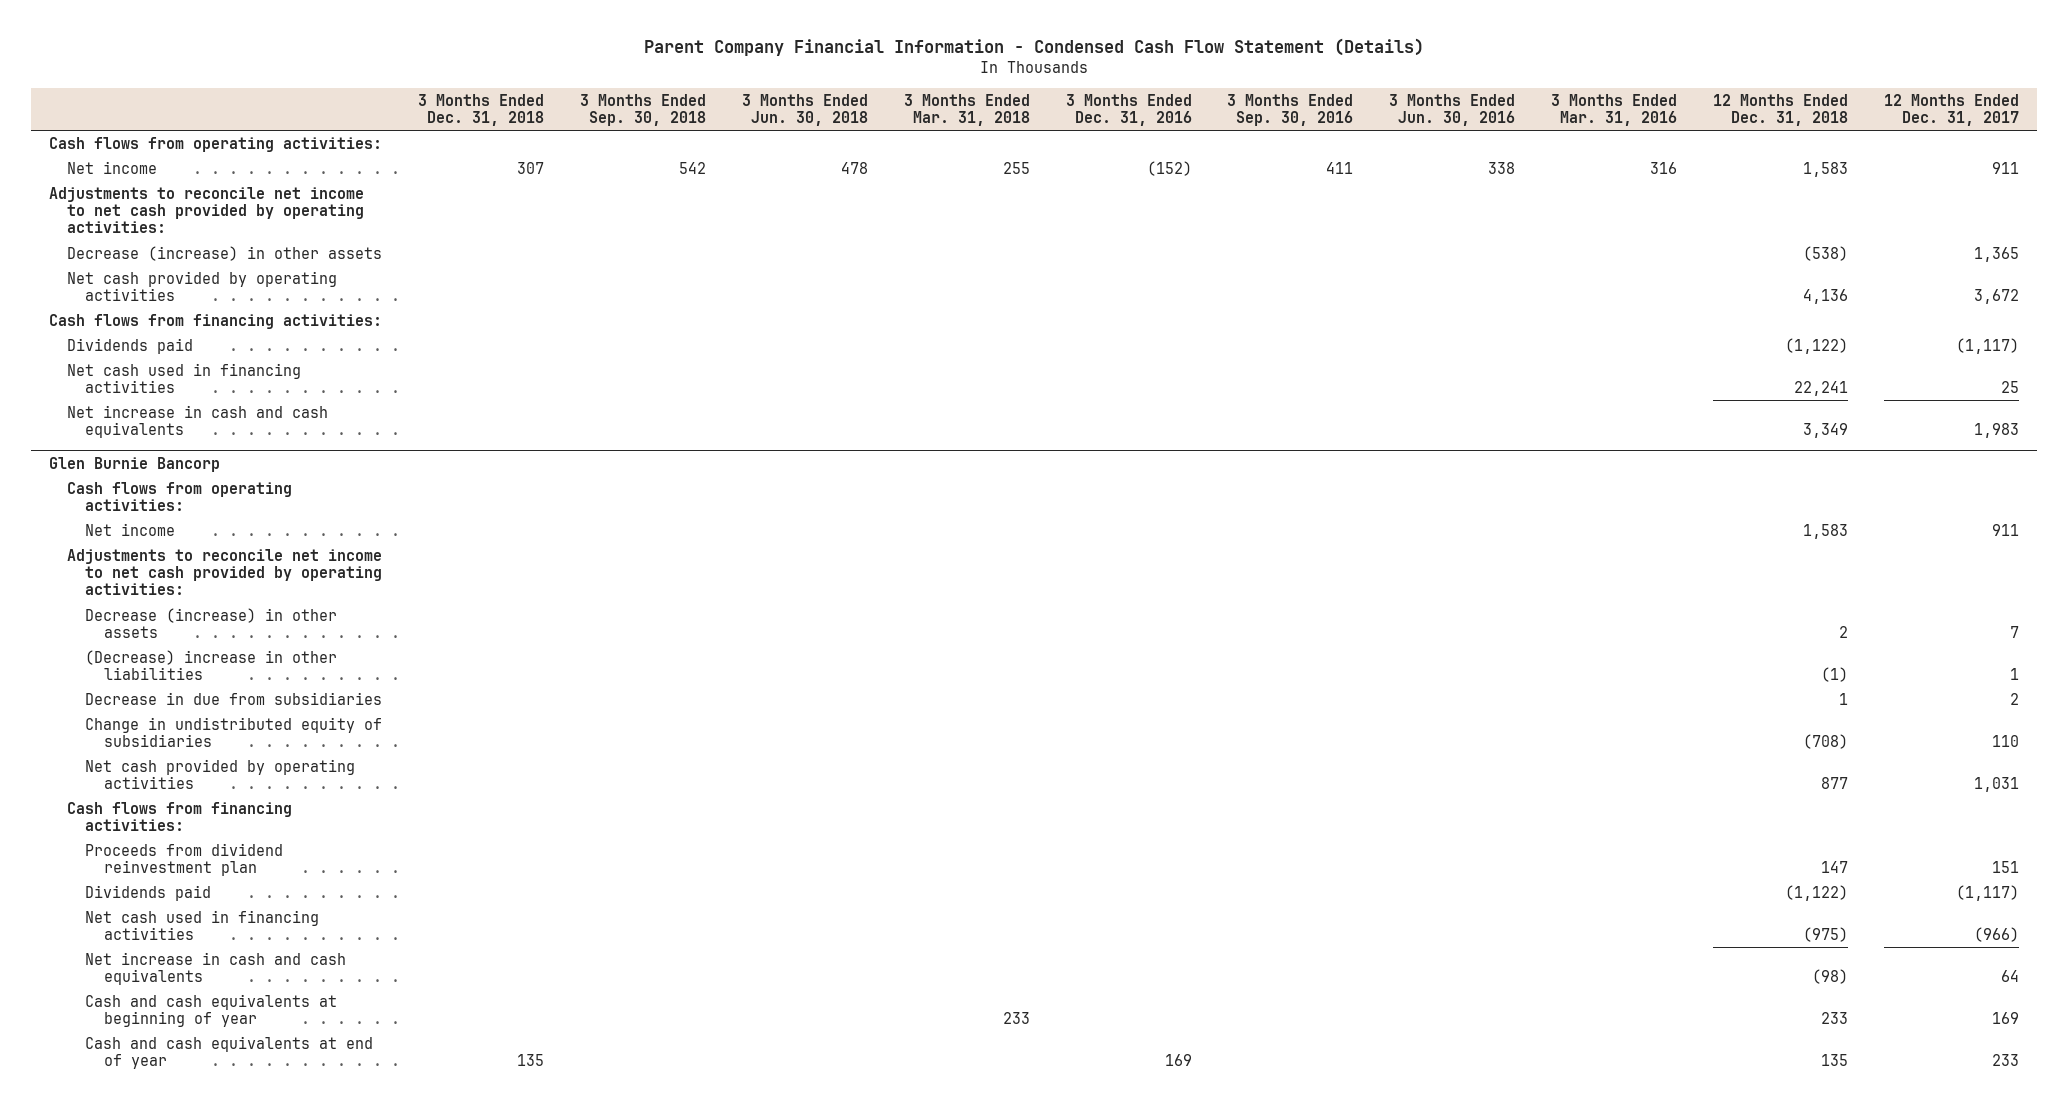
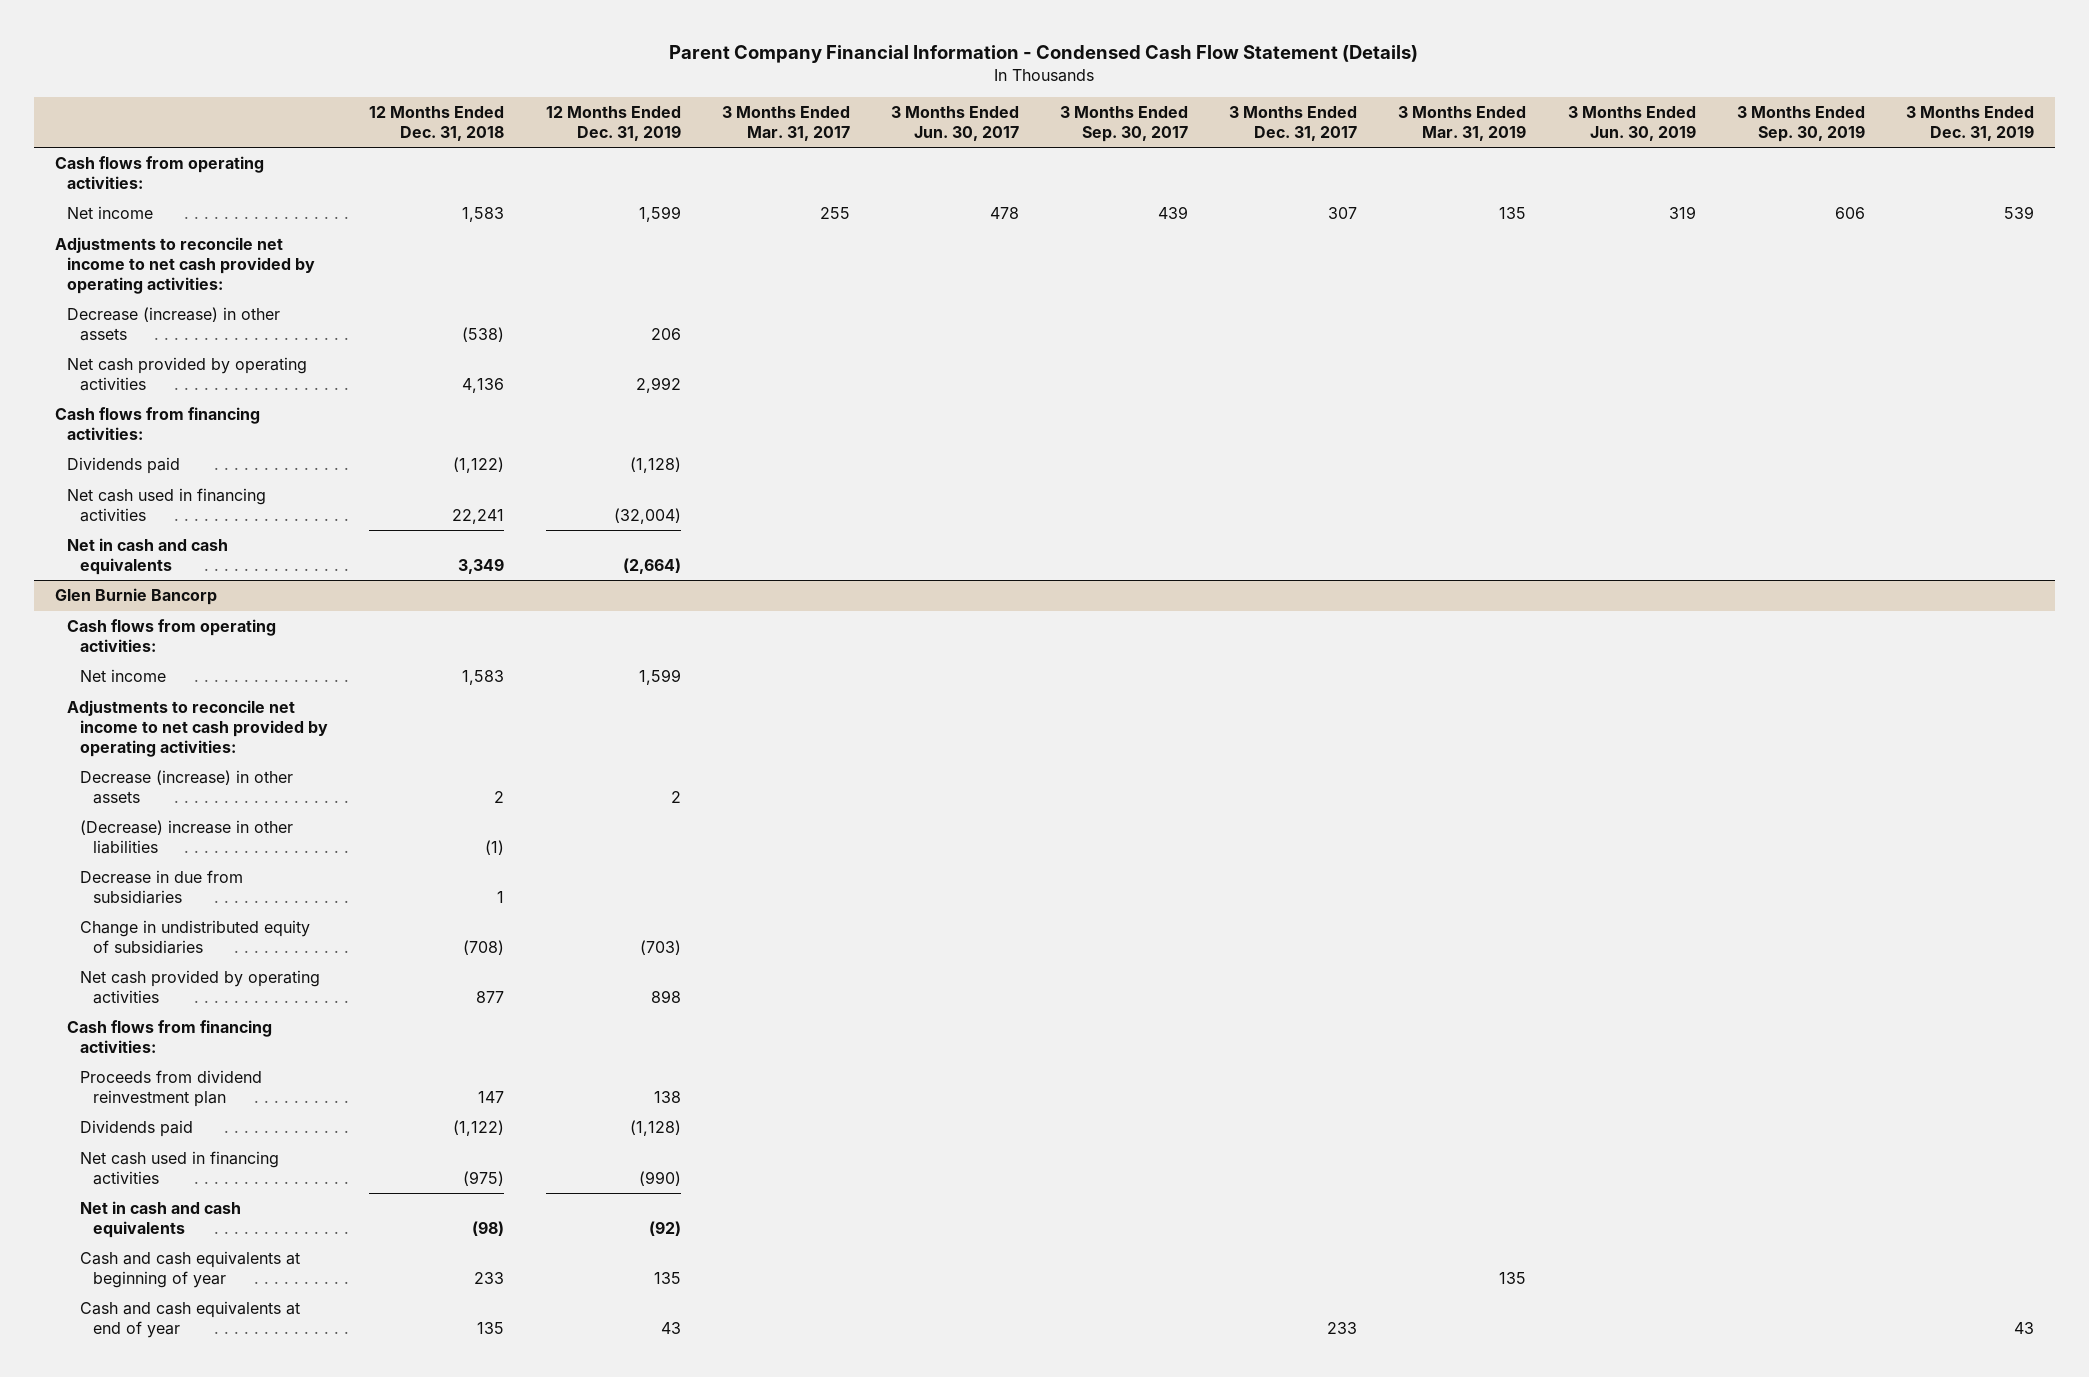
- | 3 Months Ended Dec. 31, 2018 | 3 Months Ended Sep. 30, 2018 | 3 Months Ended Jun. 30, 2018 | 3 Months Ended Mar. 31, 2018 | 3 Months Ended Dec. 31, 2016 | 3 Months Ended Sep. 30, 2016 | 3 Months Ended Jun. 30, 2016 | 3 Months Ended Mar. 31, 2016 | 12 Months Ended Dec. 31, 2018 | 12 Months Ended Dec. 31, 2017
+ | 12 Months Ended Dec. 31, 2018 | 12 Months Ended Dec. 31, 2019 | 3 Months Ended Mar. 31, 2017 | 3 Months Ended Jun. 30, 2017 | 3 Months Ended Sep. 30, 2017 | 3 Months Ended Dec. 31, 2017 | 3 Months Ended Mar. 31, 2019 | 3 Months Ended Jun. 30, 2019 | 3 Months Ended Sep. 30, 2019 | 3 Months Ended Dec. 31, 2019
- Net increase in cash and cash equivalents | | | | | | | | | 3,349 | 1,983
+ Net in cash and cash equivalents | 3,349 | (2,664) | | | | | | | |
@ Glen Burnie Bancorp
- Net increase in cash and cash equivalents | | | | | | | | | (98) | 64
+ Net in cash and cash equivalents | (98) | (92) | | | | | | | |

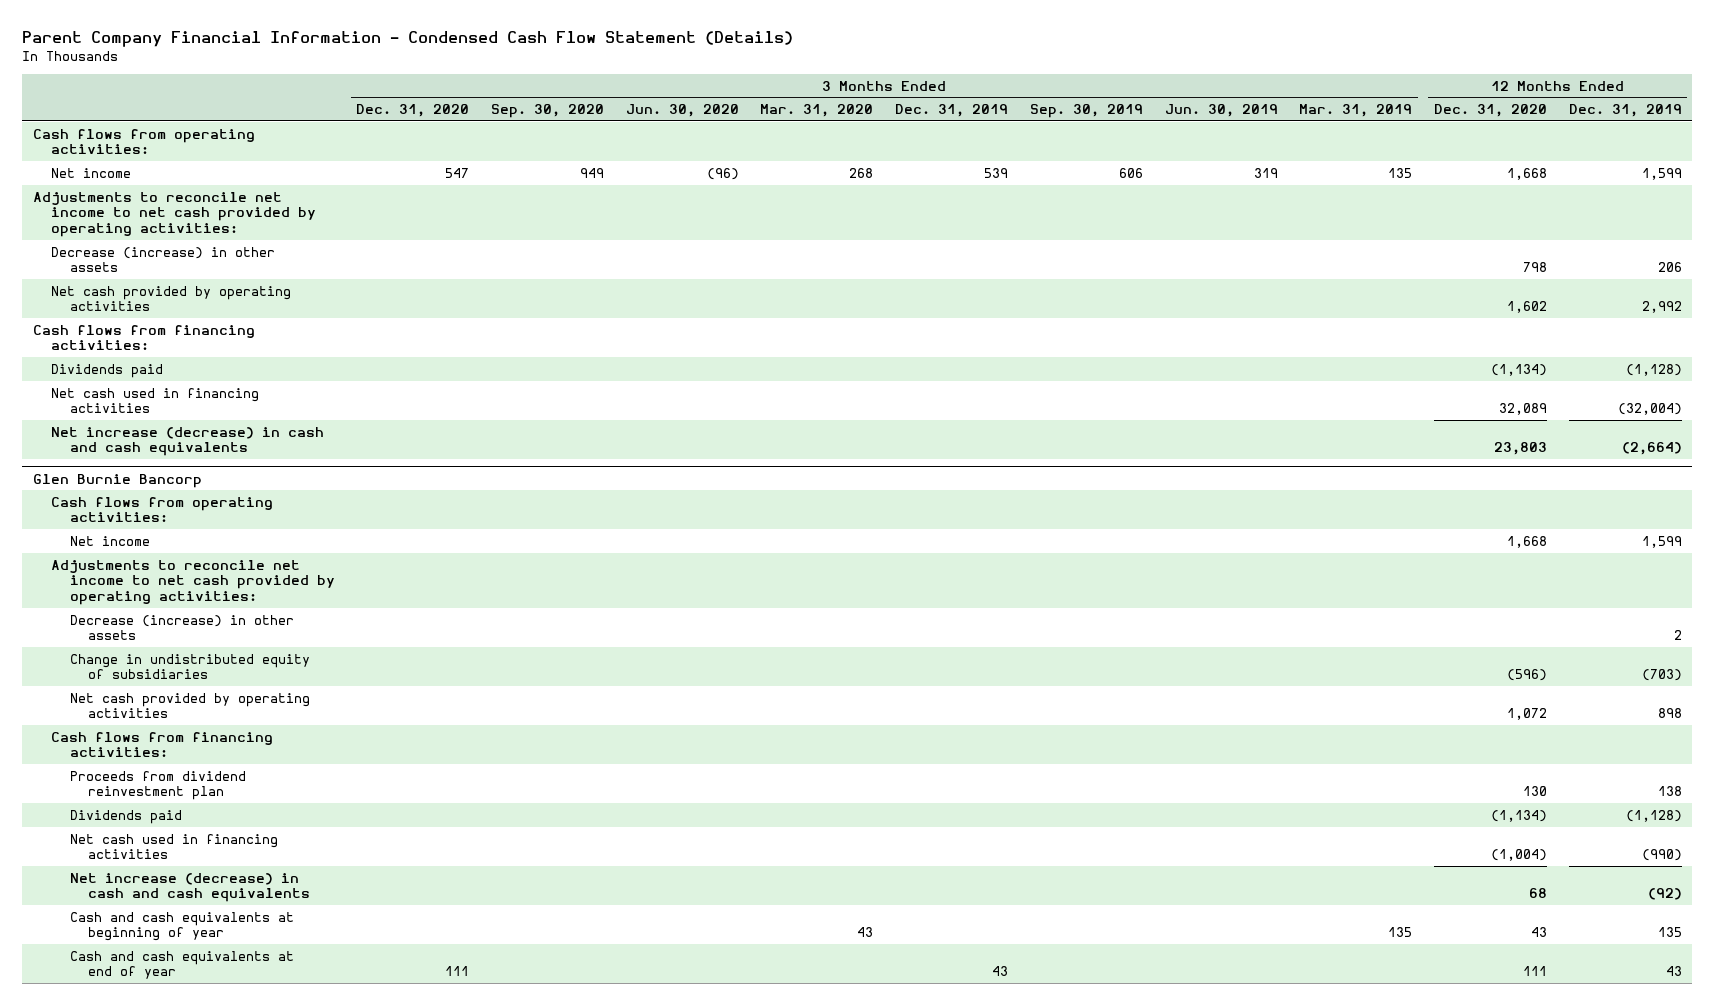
- | 12 Months Ended Dec. 31, 2018 | 12 Months Ended Dec. 31, 2019 | 3 Months Ended Mar. 31, 2017 | 3 Months Ended Jun. 30, 2017 | 3 Months Ended Sep. 30, 2017 | 3 Months Ended Dec. 31, 2017 | 3 Months Ended Mar. 31, 2019 | 3 Months Ended Jun. 30, 2019 | 3 Months Ended Sep. 30, 2019 | 3 Months Ended Dec. 31, 2019
+ | 3 Months Ended Dec. 31, 2020 | 3 Months Ended Sep. 30, 2020 | 3 Months Ended Jun. 30, 2020 | 3 Months Ended Mar. 31, 2020 | 3 Months Ended Dec. 31, 2019 | 3 Months Ended Sep. 30, 2019 | 3 Months Ended Jun. 30, 2019 | 3 Months Ended Mar. 31, 2019 | 12 Months Ended Dec. 31, 2020 | 12 Months Ended Dec. 31, 2019
- Net in cash and cash equivalents | 3,349 | (2,664) | | | | | | | |
+ Net increase (decrease) in cash and cash equivalents | | | | | | | | | 23,803 | (2,664)
@ Glen Burnie Bancorp
- (Decrease) increase in other liabilities | (1) | | | | | | | | |
- Decrease in due from subsidiaries | 1 | | | | | | | | |
- Net in cash and cash equivalents | (98) | (92) | | | | | | | |
+ Net increase (decrease) in cash and cash equivalents | | | | | | | | | 68 | (92)

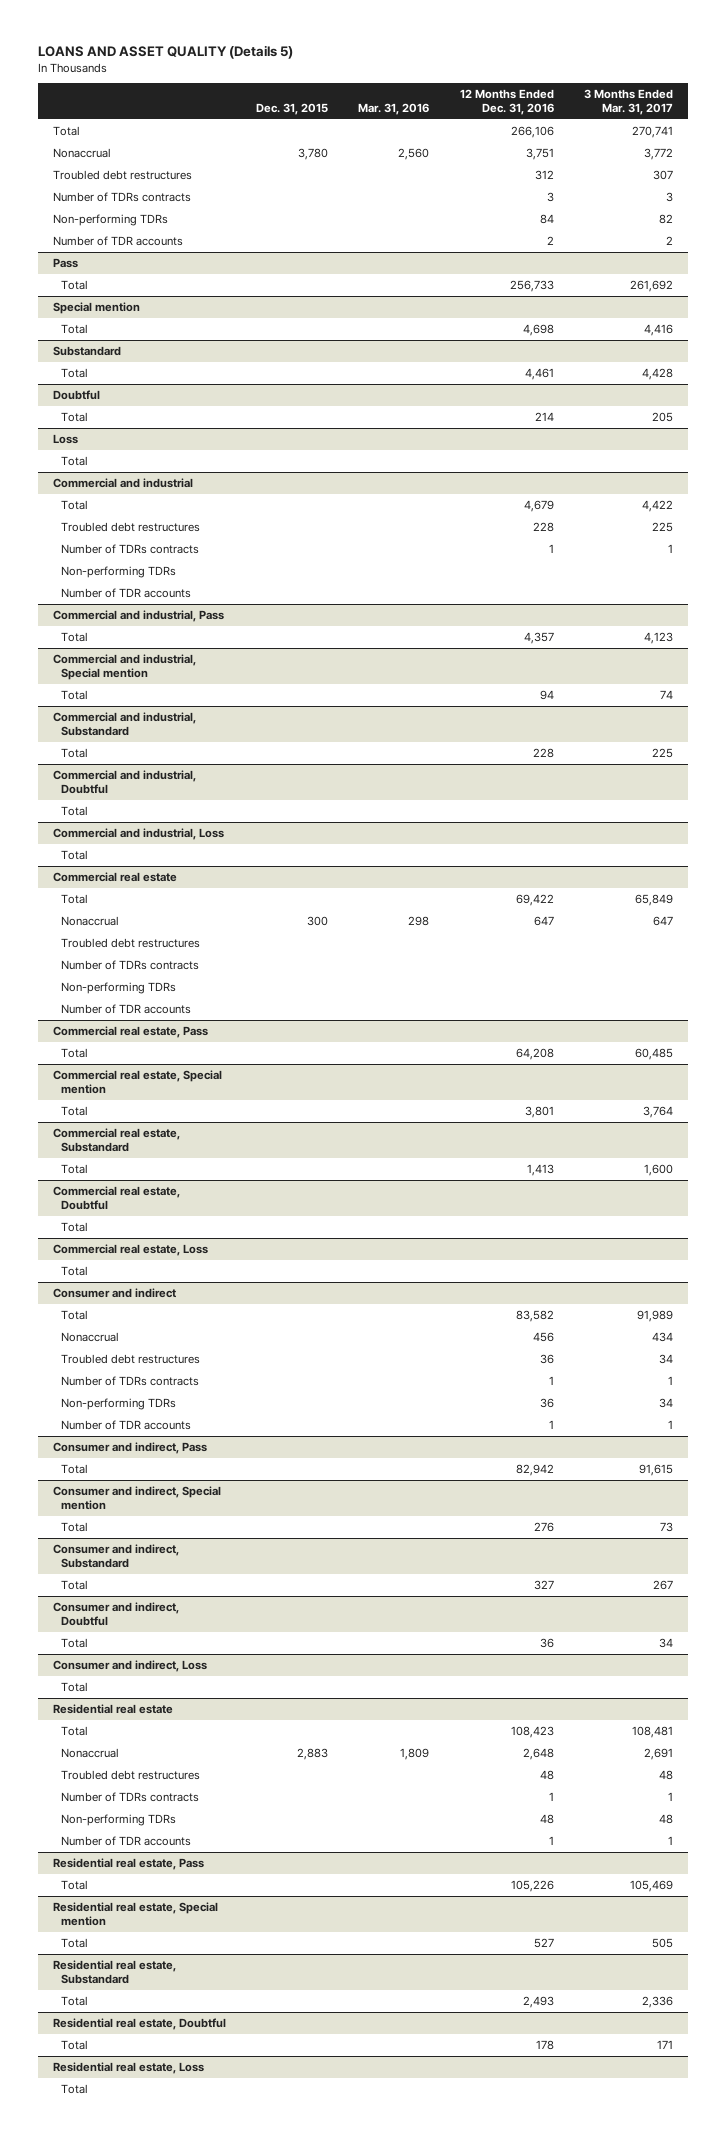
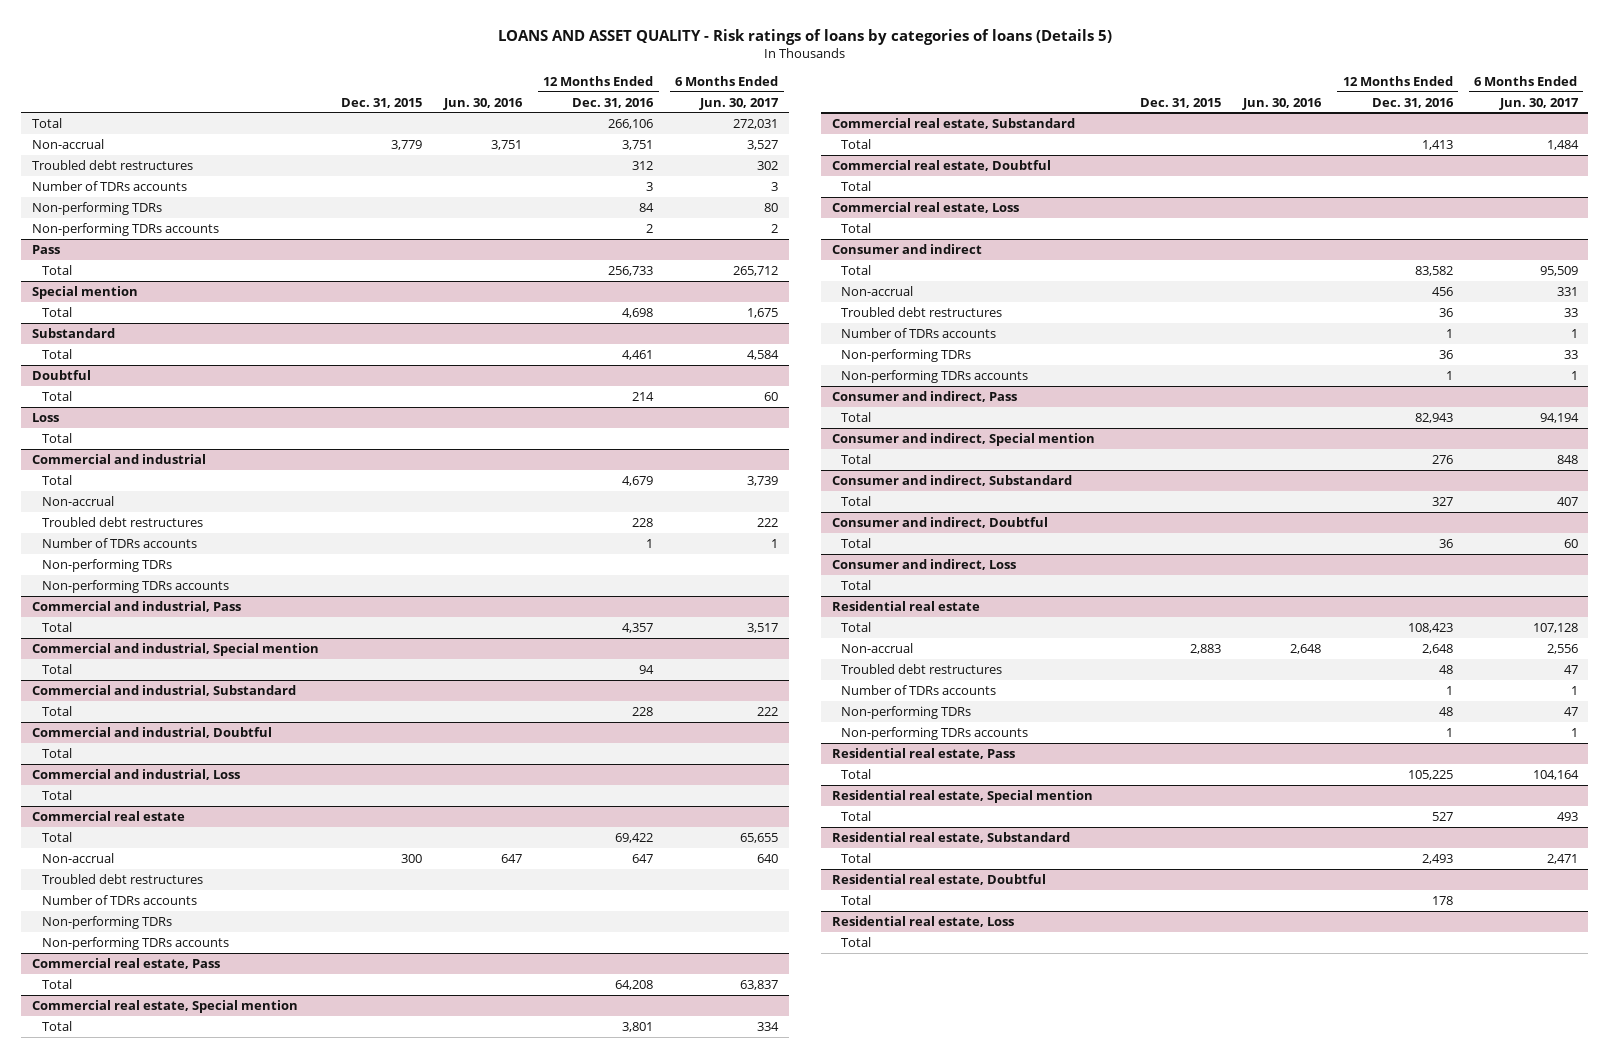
- LOANS AND ASSET QUALITY (Details 5)
+ LOANS AND ASSET QUALITY - Risk ratings of loans by categories of loans (Details 5)
- | Dec. 31, 2015 | Mar. 31, 2016 | 12 Months Ended Dec. 31, 2016 | 3 Months Ended Mar. 31, 2017
+ | Dec. 31, 2015 | Jun. 30, 2016 | 12 Months Ended Dec. 31, 2016 | 6 Months Ended Jun. 30, 2017
- Nonaccrual | 3,780 | 2,560 | 3,751 | 3,772
+ Non-accrual | 3,779 | 3,751 | 3,751 | 3,527
- Number of TDRs contracts | | | 3 | 3
+ Number of TDRs accounts | | | 3 | 3
- Number of TDR accounts | | | 2 | 2
+ Non-performing TDRs accounts | | | 2 | 2
@ Commercial and industrial
+ Non-accrual
- Number of TDRs contracts | | | 1 | 1
+ Number of TDRs accounts | | | 1 | 1
- Number of TDR accounts
+ Non-performing TDRs accounts
@ Commercial real estate
- Nonaccrual | 300 | 298 | 647 | 647
+ Non-accrual | 300 | 647 | 647 | 640
- Number of TDRs contracts
+ Number of TDRs accounts
- Number of TDR accounts
+ Non-performing TDRs accounts
@ Consumer and indirect
- Nonaccrual | | | 456 | 434
+ Non-accrual | | | 456 | 331
- Number of TDRs contracts | | | 1 | 1
+ Number of TDRs accounts | | | 1 | 1
- Number of TDR accounts | | | 1 | 1
+ Non-performing TDRs accounts | | | 1 | 1
@ Consumer and indirect, Pass
- Total | | | 82,942 | 91,615
+ Total | | | 82,943 | 94,194
@ Residential real estate
- Nonaccrual | 2,883 | 1,809 | 2,648 | 2,691
+ Non-accrual | 2,883 | 2,648 | 2,648 | 2,556
- Number of TDRs contracts | | | 1 | 1
+ Number of TDRs accounts | | | 1 | 1
- Number of TDR accounts | | | 1 | 1
+ Non-performing TDRs accounts | | | 1 | 1
@ Residential real estate, Pass
- Total | | | 105,226 | 105,469
+ Total | | | 105,225 | 104,164

